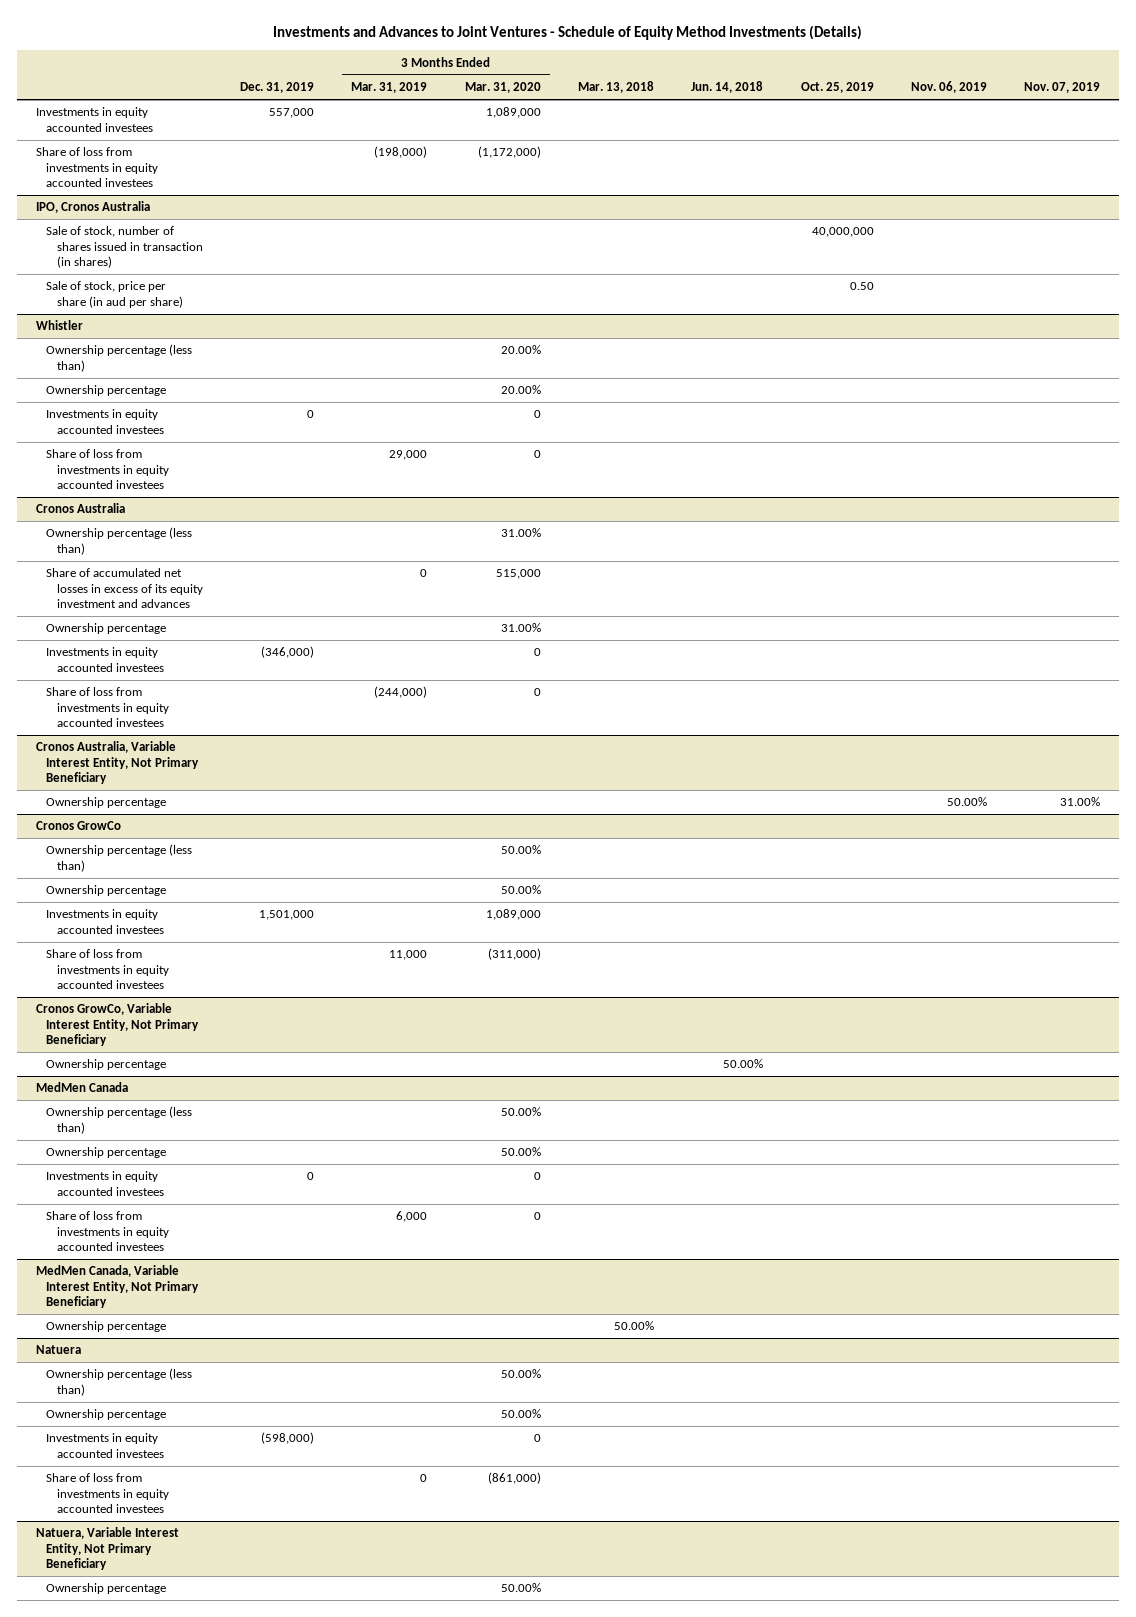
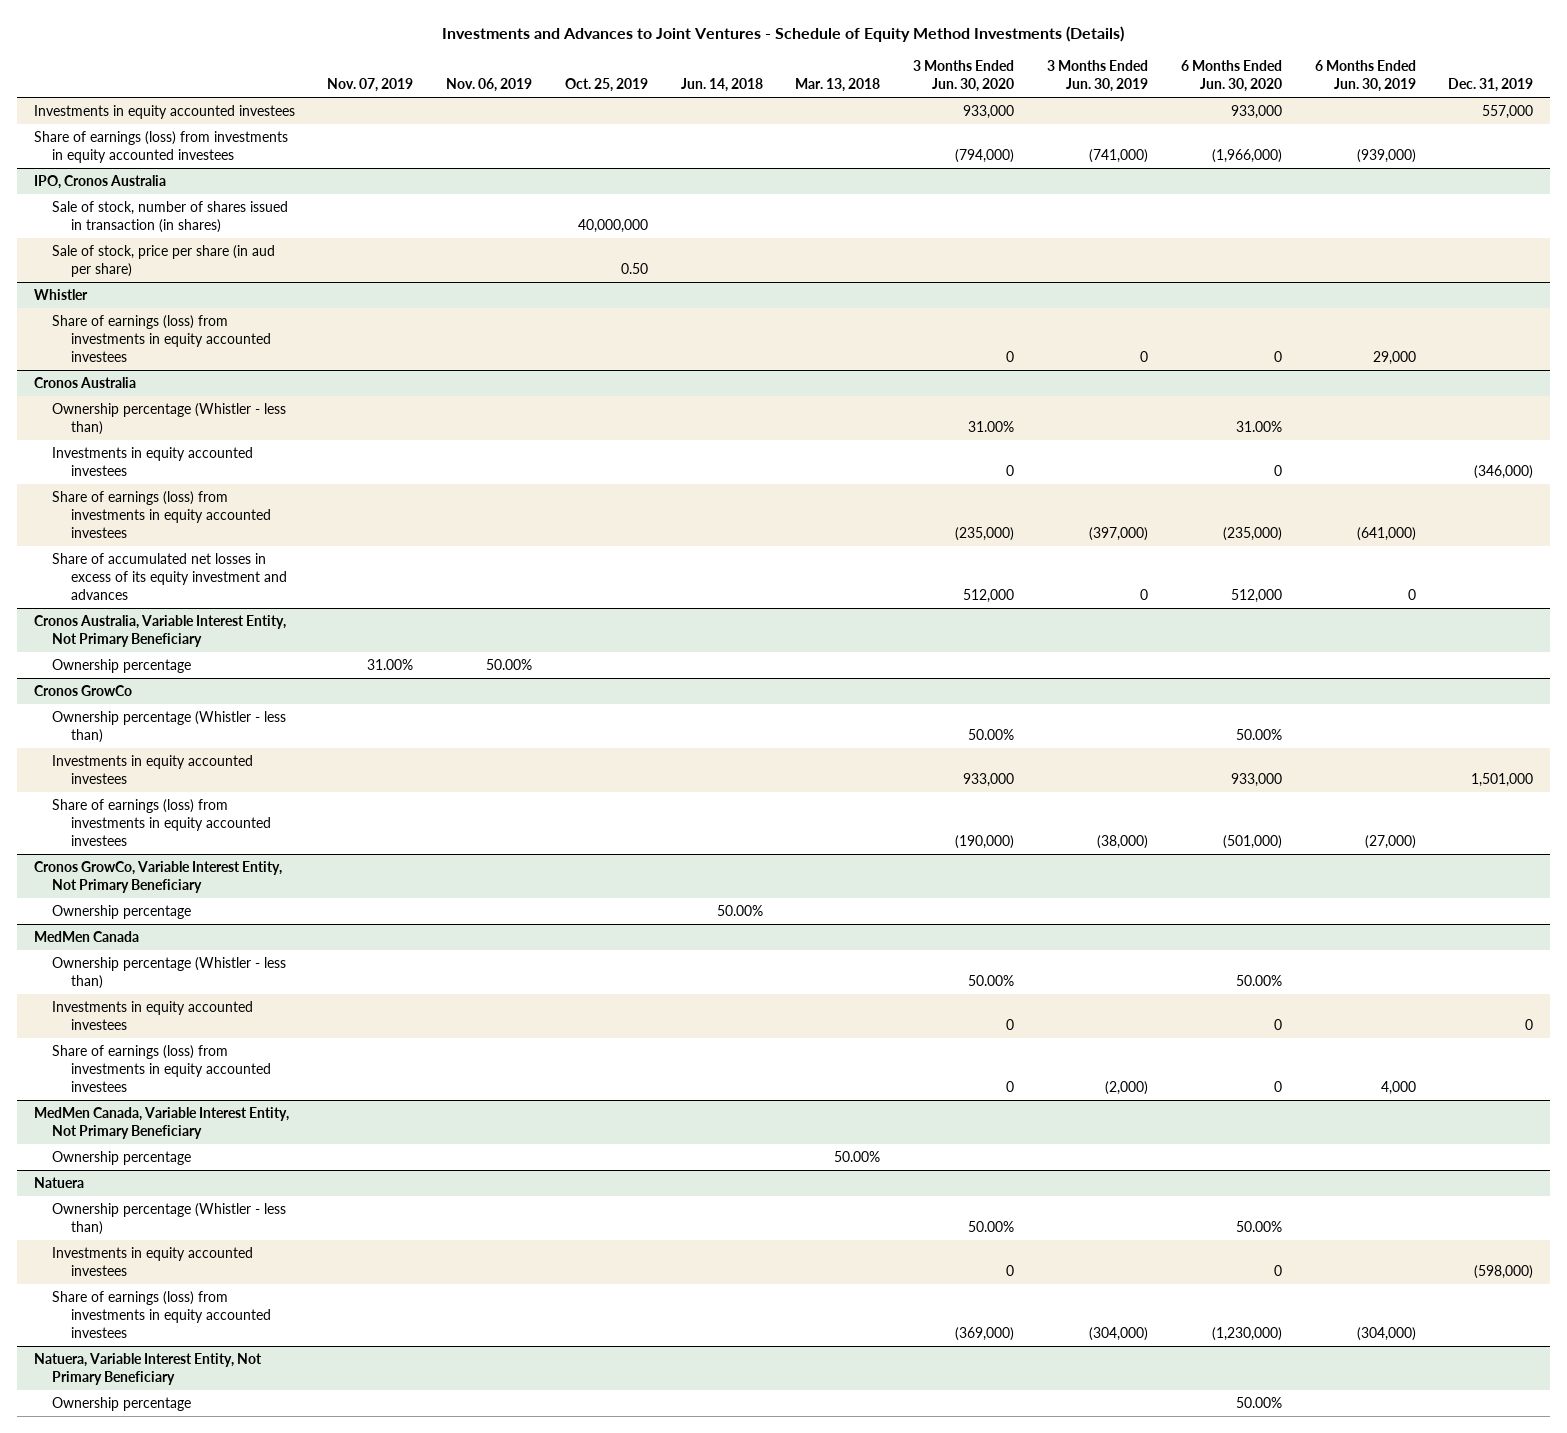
- | Dec. 31, 2019 | 3 Months Ended Mar. 31, 2019 | 3 Months Ended Mar. 31, 2020 | Mar. 13, 2018 | Jun. 14, 2018 | Oct. 25, 2019 | Nov. 06, 2019 | Nov. 07, 2019
+ | Nov. 07, 2019 | Nov. 06, 2019 | Oct. 25, 2019 | Jun. 14, 2018 | Mar. 13, 2018 | 3 Months Ended Jun. 30, 2020 | 3 Months Ended Jun. 30, 2019 | 6 Months Ended Jun. 30, 2020 | 6 Months Ended Jun. 30, 2019 | Dec. 31, 2019
- Share of loss from investments in equity accounted investees | | (198,000) | (1,172,000) | | | | |
+ Share of earnings (loss) from investments in equity accounted investees | | | | | | (794,000) | (741,000) | (1,966,000) | (939,000) |
@ Whistler
- Ownership percentage (less than) | | | 20.00% | | | | |
- Ownership percentage | | | 20.00% | | | | |
- Investments in equity accounted investees | 0 | | 0 | | | | |
- Share of loss from investments in equity accounted investees | | 29,000 | 0 | | | | |
+ Share of earnings (loss) from investments in equity accounted investees | | | | | | 0 | 0 | 0 | 29,000 |
@ Cronos Australia
- Ownership percentage (less than) | | | 31.00% | | | | |
- Ownership percentage | | | 31.00% | | | | |
+ Ownership percentage (Whistler - less than) | | | | | | 31.00% | | 31.00% | |
- Share of loss from investments in equity accounted investees | | (244,000) | 0 | | | | |
+ Share of earnings (loss) from investments in equity accounted investees | | | | | | (235,000) | (397,000) | (235,000) | (641,000) |
moved down: Share of accumulated net losses in excess of its equity investment and advances | | | | | | 512,000 | 0 | 512,000 | 0 |
@ Cronos GrowCo
- Ownership percentage (less than) | | | 50.00% | | | | |
- Ownership percentage | | | 50.00% | | | | |
+ Ownership percentage (Whistler - less than) | | | | | | 50.00% | | 50.00% | |
- Share of loss from investments in equity accounted investees | | 11,000 | (311,000) | | | | |
+ Share of earnings (loss) from investments in equity accounted investees | | | | | | (190,000) | (38,000) | (501,000) | (27,000) |
@ MedMen Canada
- Ownership percentage (less than) | | | 50.00% | | | | |
- Ownership percentage | | | 50.00% | | | | |
+ Ownership percentage (Whistler - less than) | | | | | | 50.00% | | 50.00% | |
- Share of loss from investments in equity accounted investees | | 6,000 | 0 | | | | |
+ Share of earnings (loss) from investments in equity accounted investees | | | | | | 0 | (2,000) | 0 | 4,000 |
@ Natuera
- Ownership percentage (less than) | | | 50.00% | | | | |
- Ownership percentage | | | 50.00% | | | | |
+ Ownership percentage (Whistler - less than) | | | | | | 50.00% | | 50.00% | |
- Share of loss from investments in equity accounted investees | | 0 | (861,000) | | | | |
+ Share of earnings (loss) from investments in equity accounted investees | | | | | | (369,000) | (304,000) | (1,230,000) | (304,000) |

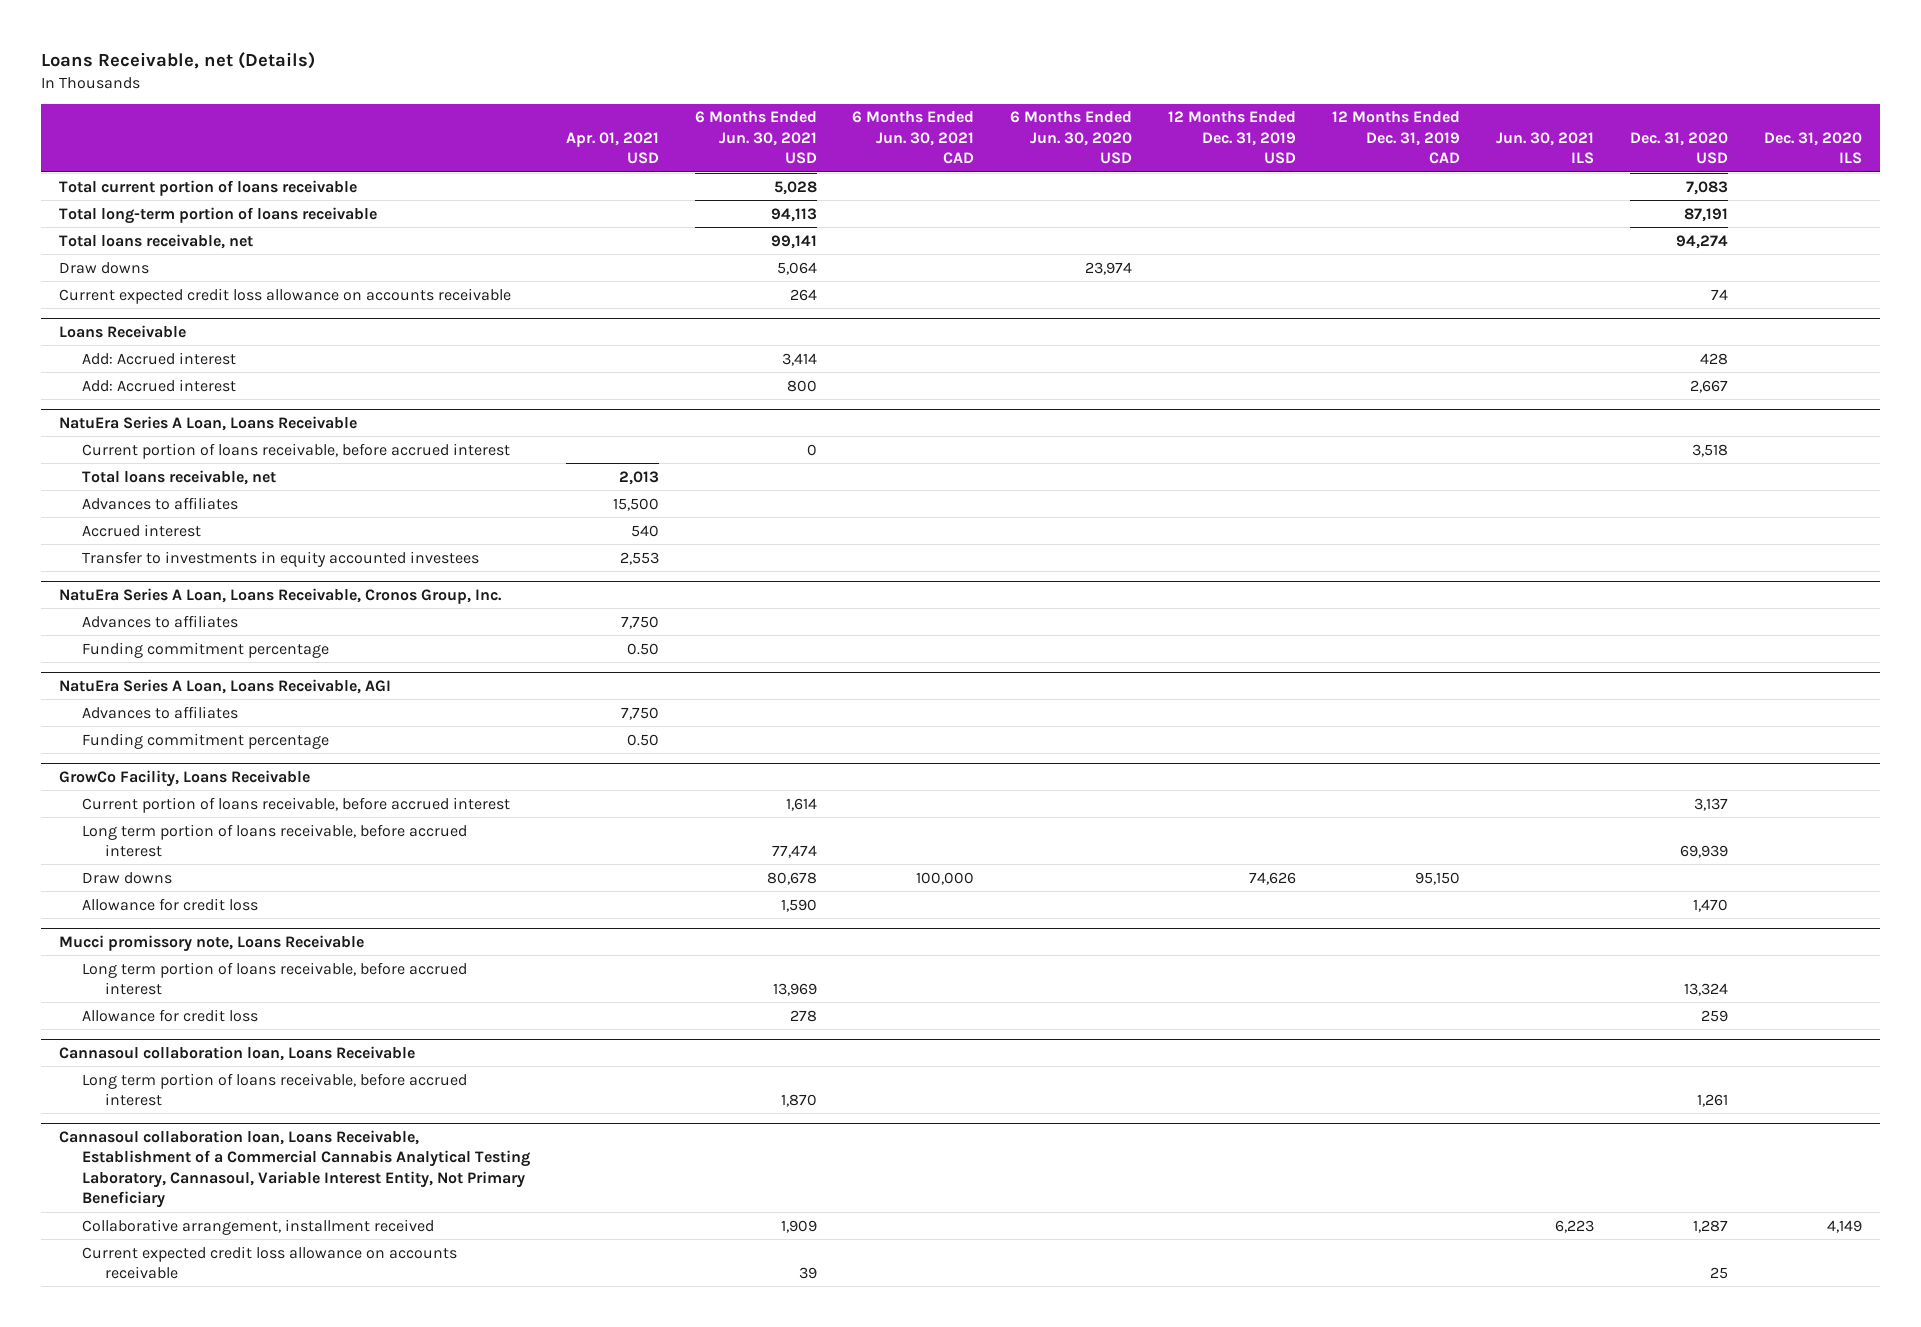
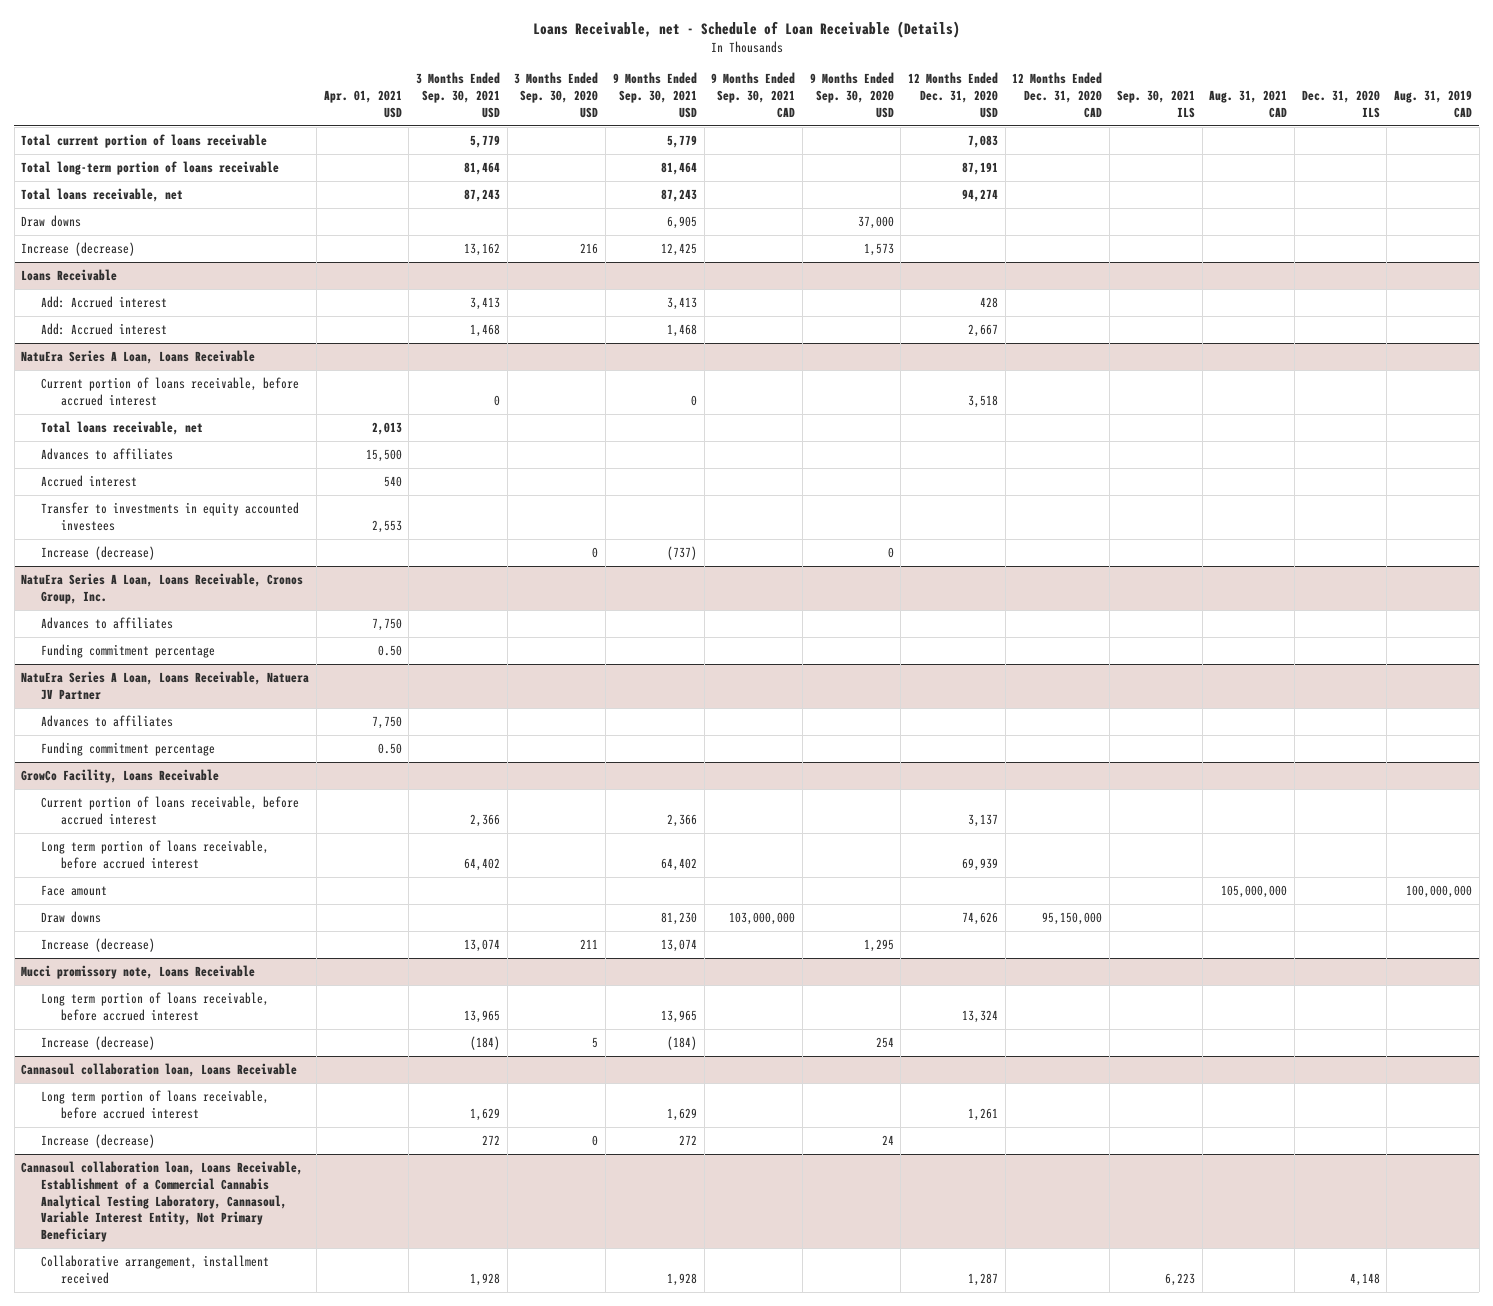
- Loans Receivable, net (Details)
+ Loans Receivable, net - Schedule of Loan Receivable (Details)
- | Apr. 01, 2021 USD | 6 Months Ended Jun. 30, 2021 USD | 6 Months Ended Jun. 30, 2021 CAD | 6 Months Ended Jun. 30, 2020 USD | 12 Months Ended Dec. 31, 2019 USD | 12 Months Ended Dec. 31, 2019 CAD | Jun. 30, 2021 ILS | Dec. 31, 2020 USD | Dec. 31, 2020 ILS
+ | Apr. 01, 2021 USD | 3 Months Ended Sep. 30, 2021 USD | 3 Months Ended Sep. 30, 2020 USD | 9 Months Ended Sep. 30, 2021 USD | 9 Months Ended Sep. 30, 2021 CAD | 9 Months Ended Sep. 30, 2020 USD | 12 Months Ended Dec. 31, 2020 USD | 12 Months Ended Dec. 31, 2020 CAD | Sep. 30, 2021 ILS | Aug. 31, 2021 CAD | Dec. 31, 2020 ILS | Aug. 31, 2019 CAD
- Current expected credit loss allowance on accounts receivable | | 264 | | | | | | 74 |
+ Increase (decrease) | | 13,162 | 216 | 12,425 | | 1,573 | | | | | |
@ NatuEra Series A Loan, Loans Receivable
+ Increase (decrease) | | | 0 | (737) | | 0 | | | | | |
- NatuEra Series A Loan, Loans Receivable, AGI
+ NatuEra Series A Loan, Loans Receivable, Natuera JV Partner
@ GrowCo Facility, Loans Receivable
+ Face amount | | | | | | | | | | 105,000,000 | | 100,000,000
- Allowance for credit loss | | 1,590 | | | | | | 1,470 |
+ Increase (decrease) | | 13,074 | 211 | 13,074 | | 1,295 | | | | | |
@ Mucci promissory note, Loans Receivable
- Allowance for credit loss | | 278 | | | | | | 259 |
+ Increase (decrease) | | (184) | 5 | (184) | | 254 | | | | | |
@ Cannasoul collaboration loan, Loans Receivable
+ Increase (decrease) | | 272 | 0 | 272 | | 24 | | | | | |
@ Cannasoul collaboration loan, Loans Receivable, Establishment of a Commercial Cannabis Analytical Testing Laboratory, Cannasoul, Variable Interest Entity, Not Primary Beneficiary
- Collaborative arrangement, installment received | | 1,909 | | | | | 6,223 | 1,287 | 4,149
- Current expected credit loss allowance on accounts receivable | | 39 | | | | | | 25 |
+ Collaborative arrangement, installment received | | 1,928 | | 1,928 | | | 1,287 | | 6,223 | | 4,148 |

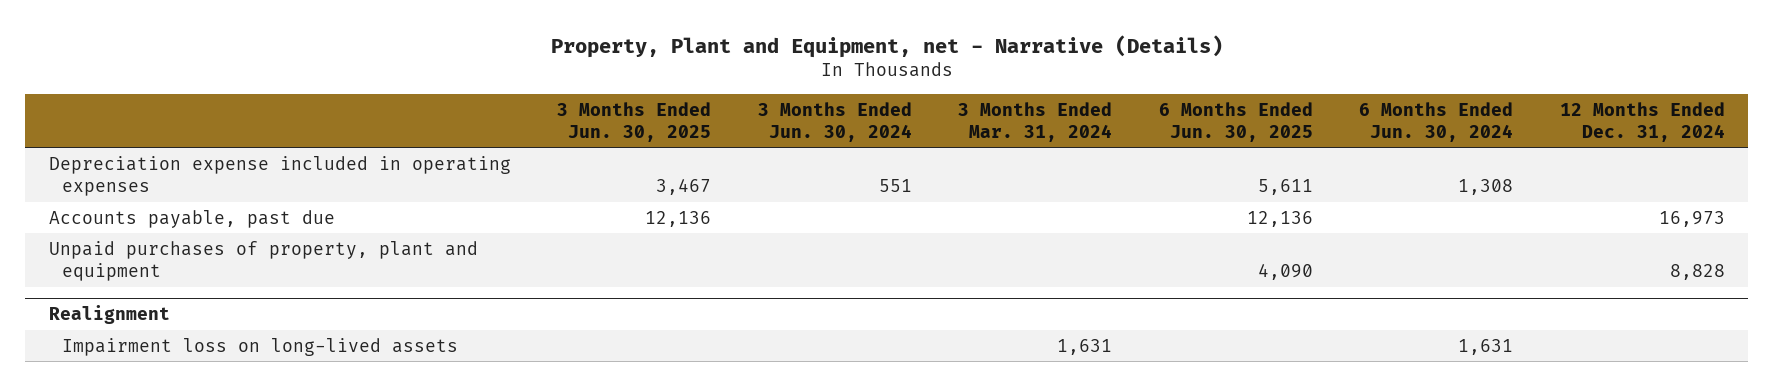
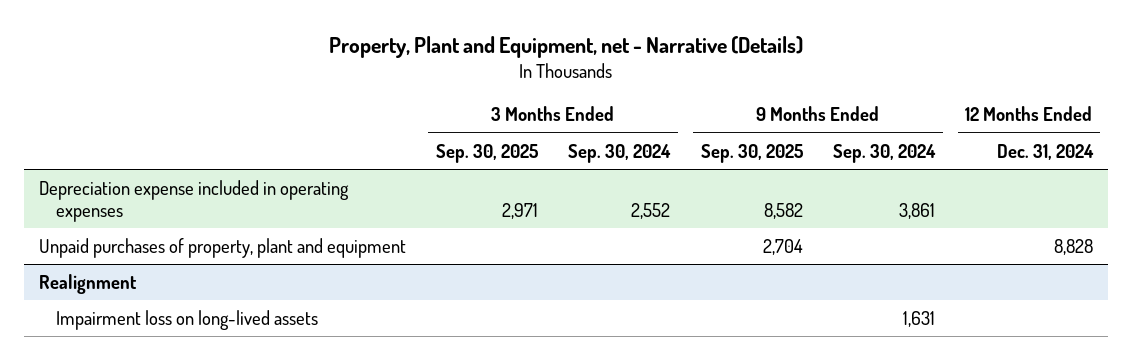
- | 3 Months Ended Jun. 30, 2025 | 3 Months Ended Jun. 30, 2024 | 3 Months Ended Mar. 31, 2024 | 6 Months Ended Jun. 30, 2025 | 6 Months Ended Jun. 30, 2024 | 12 Months Ended Dec. 31, 2024
+ | 3 Months Ended Sep. 30, 2025 | 3 Months Ended Sep. 30, 2024 | 9 Months Ended Sep. 30, 2025 | 9 Months Ended Sep. 30, 2024 | 12 Months Ended Dec. 31, 2024
- Accounts payable, past due | 12,136 | | | 12,136 | | 16,973

